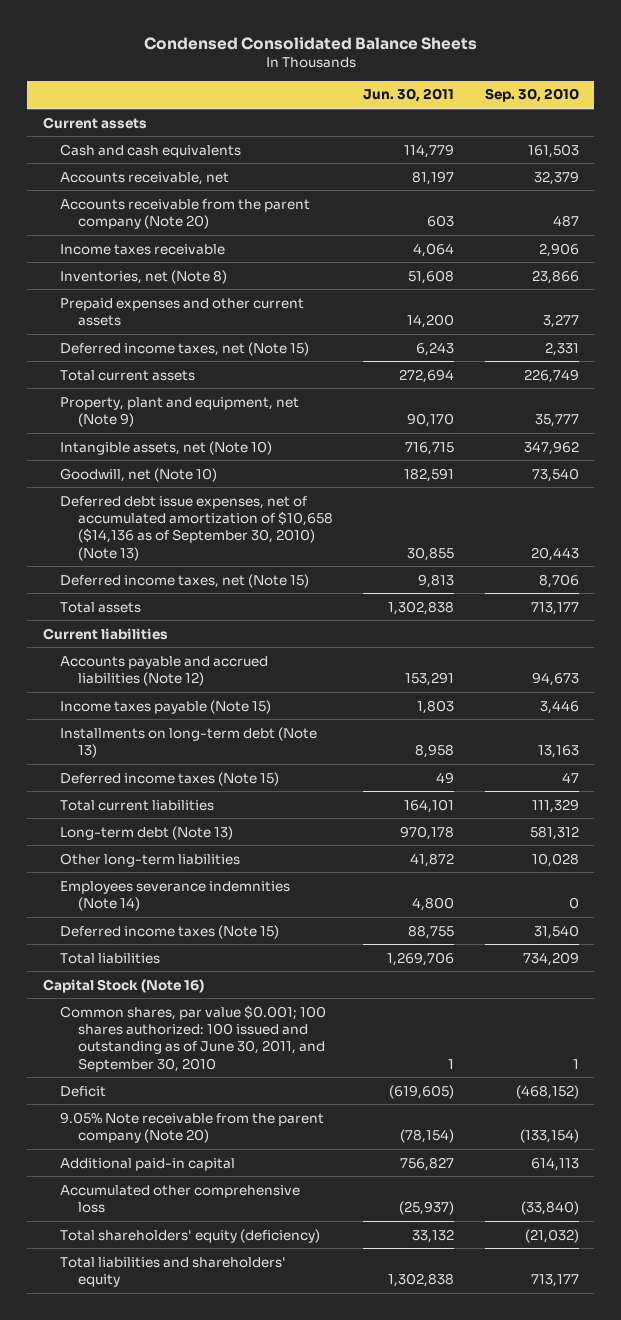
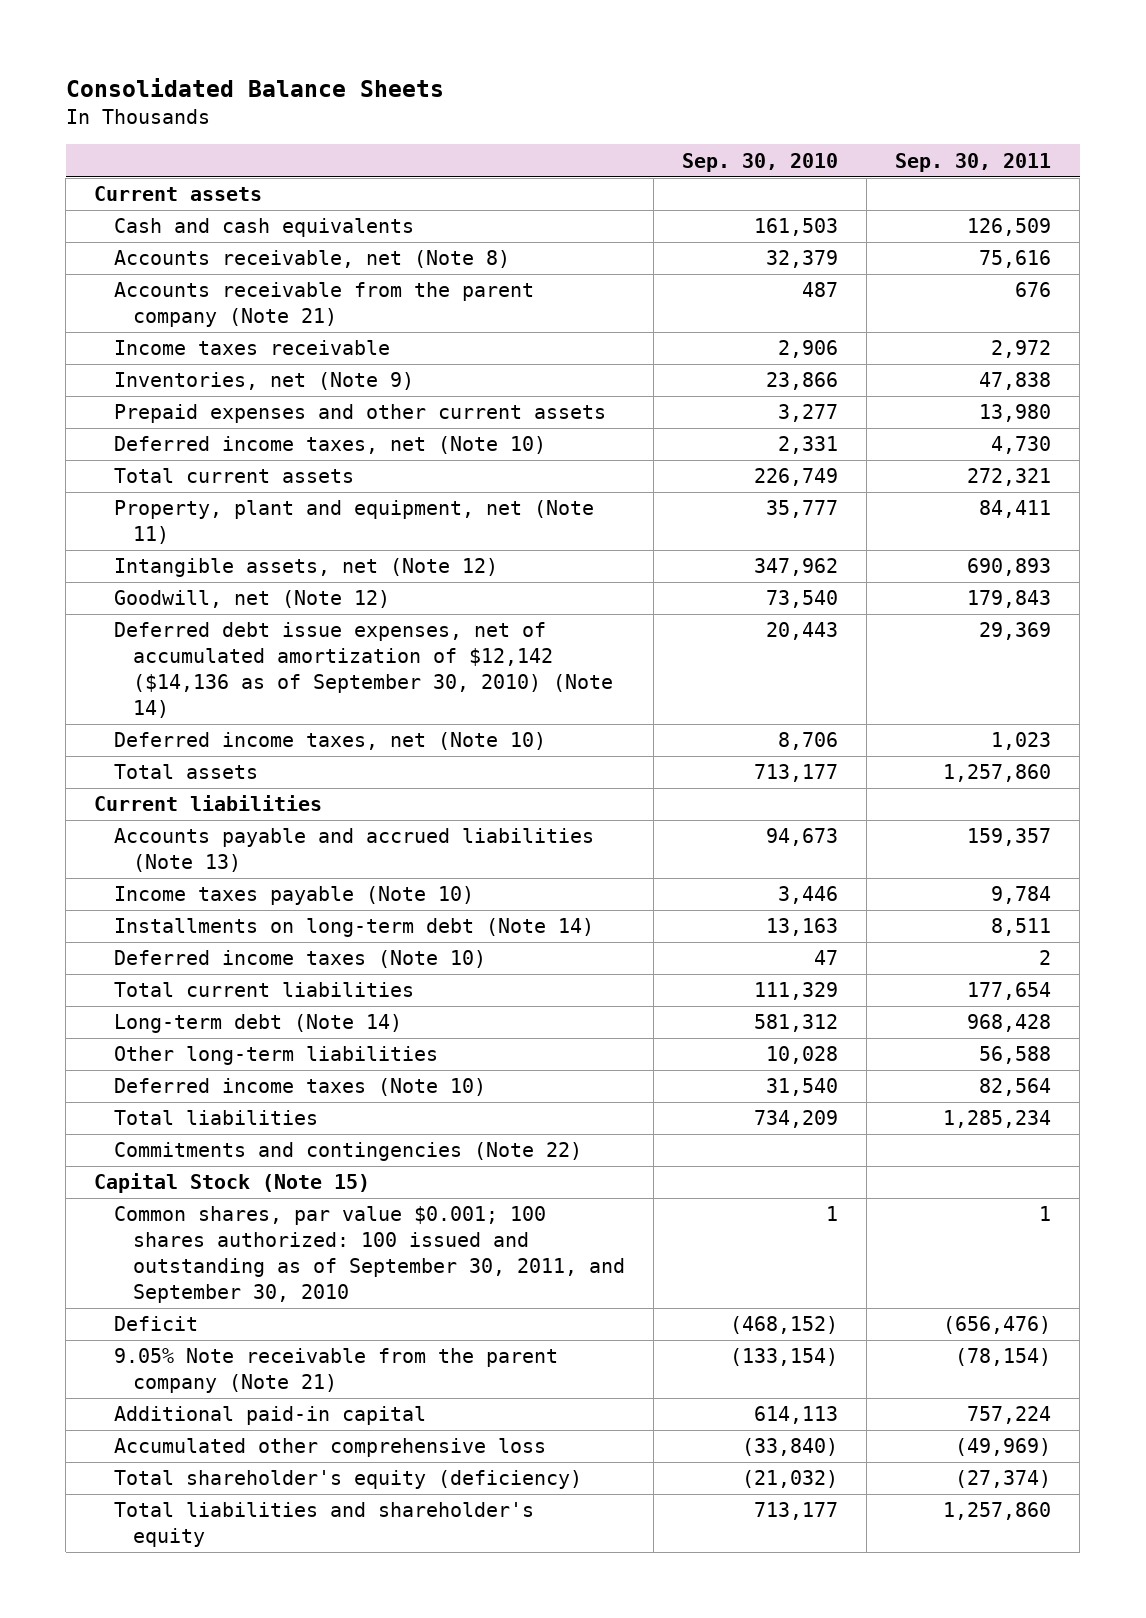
- Condensed Consolidated Balance Sheets
+ Consolidated Balance Sheets
- | Jun. 30, 2011 | Sep. 30, 2010
+ | Sep. 30, 2010 | Sep. 30, 2011
- Accounts receivable, net | 81,197 | 32,379
- Accounts receivable from the parent company (Note 20) | 603 | 487
+ Accounts receivable, net (Note 8) | 32,379 | 75,616
+ Accounts receivable from the parent company (Note 21) | 487 | 676
- Inventories, net (Note 8) | 51,608 | 23,866
+ Inventories, net (Note 9) | 23,866 | 47,838
- Deferred income taxes, net (Note 15) | 6,243 | 2,331
+ Deferred income taxes, net (Note 10) | 2,331 | 4,730
- Property, plant and equipment, net (Note 9) | 90,170 | 35,777
- Intangible assets, net (Note 10) | 716,715 | 347,962
- Goodwill, net (Note 10) | 182,591 | 73,540
- Deferred debt issue expenses, net of accumulated amortization of $10,658 ($14,136 as of September 30, 2010) (Note 13) | 30,855 | 20,443
- Deferred income taxes, net (Note 15) | 9,813 | 8,706
+ Property, plant and equipment, net (Note 11) | 35,777 | 84,411
+ Intangible assets, net (Note 12) | 347,962 | 690,893
+ Goodwill, net (Note 12) | 73,540 | 179,843
+ Deferred debt issue expenses, net of accumulated amortization of $12,142 ($14,136 as of September 30, 2010) (Note 14) | 20,443 | 29,369
+ Deferred income taxes, net (Note 10) | 8,706 | 1,023
- Accounts payable and accrued liabilities (Note 12) | 153,291 | 94,673
- Income taxes payable (Note 15) | 1,803 | 3,446
- Installments on long-term debt (Note 13) | 8,958 | 13,163
- Deferred income taxes (Note 15) | 49 | 47
+ Accounts payable and accrued liabilities (Note 13) | 94,673 | 159,357
+ Income taxes payable (Note 10) | 3,446 | 9,784
+ Installments on long-term debt (Note 14) | 13,163 | 8,511
+ Deferred income taxes (Note 10) | 47 | 2
- Long-term debt (Note 13) | 970,178 | 581,312
+ Long-term debt (Note 14) | 581,312 | 968,428
- Employees severance indemnities (Note 14) | 4,800 | 0
- Deferred income taxes (Note 15) | 88,755 | 31,540
+ Deferred income taxes (Note 10) | 31,540 | 82,564
- Capital Stock (Note 16)
- Common shares, par value $0.001; 100 shares authorized: 100 issued and outstanding as of June 30, 2011, and September 30, 2010 | 1 | 1
+ Commitments and contingencies (Note 22)
+ Capital Stock (Note 15)
+ Common shares, par value $0.001; 100 shares authorized: 100 issued and outstanding as of September 30, 2011, and September 30, 2010 | 1 | 1
- 9.05% Note receivable from the parent company (Note 20) | (78,154) | (133,154)
+ 9.05% Note receivable from the parent company (Note 21) | (133,154) | (78,154)
- Total shareholders' equity (deficiency) | 33,132 | (21,032)
- Total liabilities and shareholders' equity | 1,302,838 | 713,177
+ Total shareholder's equity (deficiency) | (21,032) | (27,374)
+ Total liabilities and shareholder's equity | 713,177 | 1,257,860

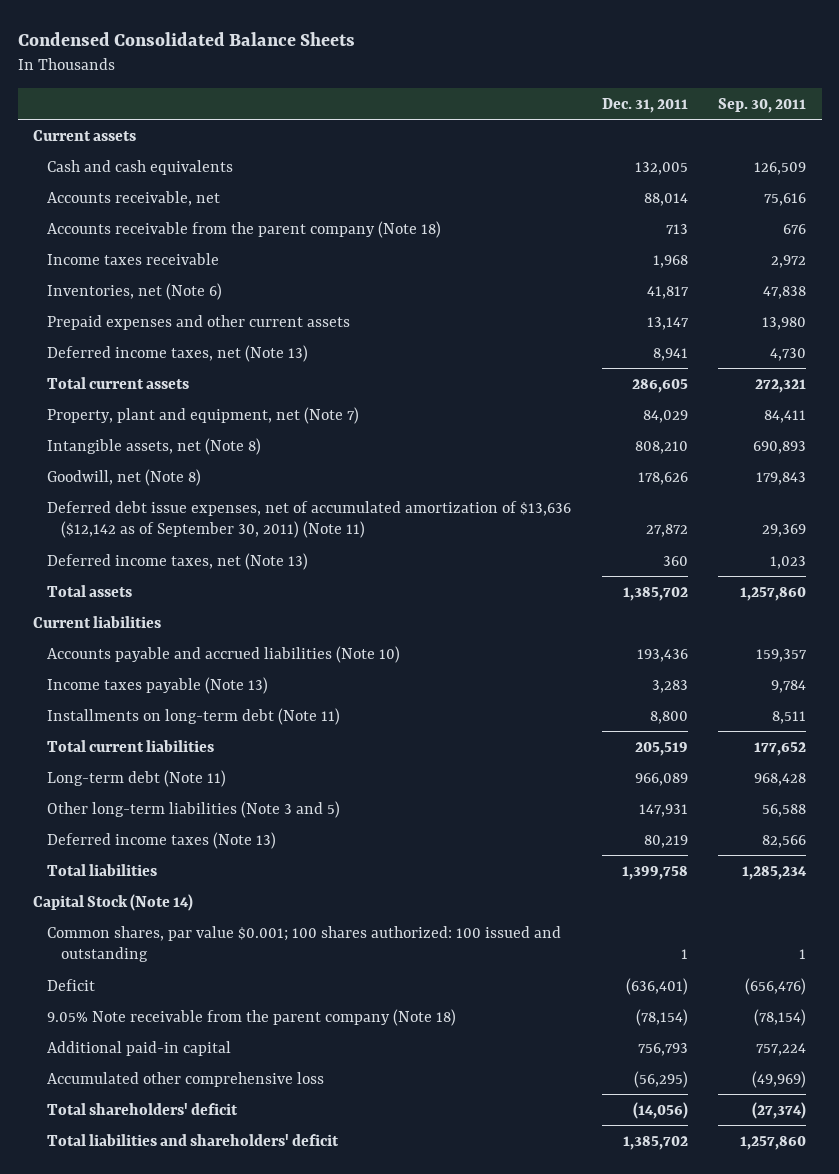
- Consolidated Balance Sheets
+ Condensed Consolidated Balance Sheets
- | Sep. 30, 2010 | Sep. 30, 2011
+ | Dec. 31, 2011 | Sep. 30, 2011
- Accounts receivable, net (Note 8) | 32,379 | 75,616
- Accounts receivable from the parent company (Note 21) | 487 | 676
+ Accounts receivable, net | 88,014 | 75,616
+ Accounts receivable from the parent company (Note 18) | 713 | 676
- Inventories, net (Note 9) | 23,866 | 47,838
+ Inventories, net (Note 6) | 41,817 | 47,838
- Deferred income taxes, net (Note 10) | 2,331 | 4,730
+ Deferred income taxes, net (Note 13) | 8,941 | 4,730
- Property, plant and equipment, net (Note 11) | 35,777 | 84,411
- Intangible assets, net (Note 12) | 347,962 | 690,893
- Goodwill, net (Note 12) | 73,540 | 179,843
- Deferred debt issue expenses, net of accumulated amortization of $12,142 ($14,136 as of September 30, 2010) (Note 14) | 20,443 | 29,369
- Deferred income taxes, net (Note 10) | 8,706 | 1,023
+ Property, plant and equipment, net (Note 7) | 84,029 | 84,411
+ Intangible assets, net (Note 8) | 808,210 | 690,893
+ Goodwill, net (Note 8) | 178,626 | 179,843
+ Deferred debt issue expenses, net of accumulated amortization of $13,636 ($12,142 as of September 30, 2011) (Note 11) | 27,872 | 29,369
+ Deferred income taxes, net (Note 13) | 360 | 1,023
- Accounts payable and accrued liabilities (Note 13) | 94,673 | 159,357
- Income taxes payable (Note 10) | 3,446 | 9,784
- Installments on long-term debt (Note 14) | 13,163 | 8,511
- Deferred income taxes (Note 10) | 47 | 2
- Total current liabilities | 111,329 | 177,654
- Long-term debt (Note 14) | 581,312 | 968,428
- Other long-term liabilities | 10,028 | 56,588
- Deferred income taxes (Note 10) | 31,540 | 82,564
+ Accounts payable and accrued liabilities (Note 10) | 193,436 | 159,357
+ Income taxes payable (Note 13) | 3,283 | 9,784
+ Installments on long-term debt (Note 11) | 8,800 | 8,511
+ Total current liabilities | 205,519 | 177,652
+ Long-term debt (Note 11) | 966,089 | 968,428
+ Other long-term liabilities (Note 3 and 5) | 147,931 | 56,588
+ Deferred income taxes (Note 13) | 80,219 | 82,566
- Commitments and contingencies (Note 22)
- Capital Stock (Note 15)
- Common shares, par value $0.001; 100 shares authorized: 100 issued and outstanding as of September 30, 2011, and September 30, 2010 | 1 | 1
+ Capital Stock (Note 14)
+ Common shares, par value $0.001; 100 shares authorized: 100 issued and outstanding | 1 | 1
- 9.05% Note receivable from the parent company (Note 21) | (133,154) | (78,154)
+ 9.05% Note receivable from the parent company (Note 18) | (78,154) | (78,154)
- Total shareholder's equity (deficiency) | (21,032) | (27,374)
- Total liabilities and shareholder's equity | 713,177 | 1,257,860
+ Total shareholders' deficit | (14,056) | (27,374)
+ Total liabilities and shareholders' deficit | 1,385,702 | 1,257,860

